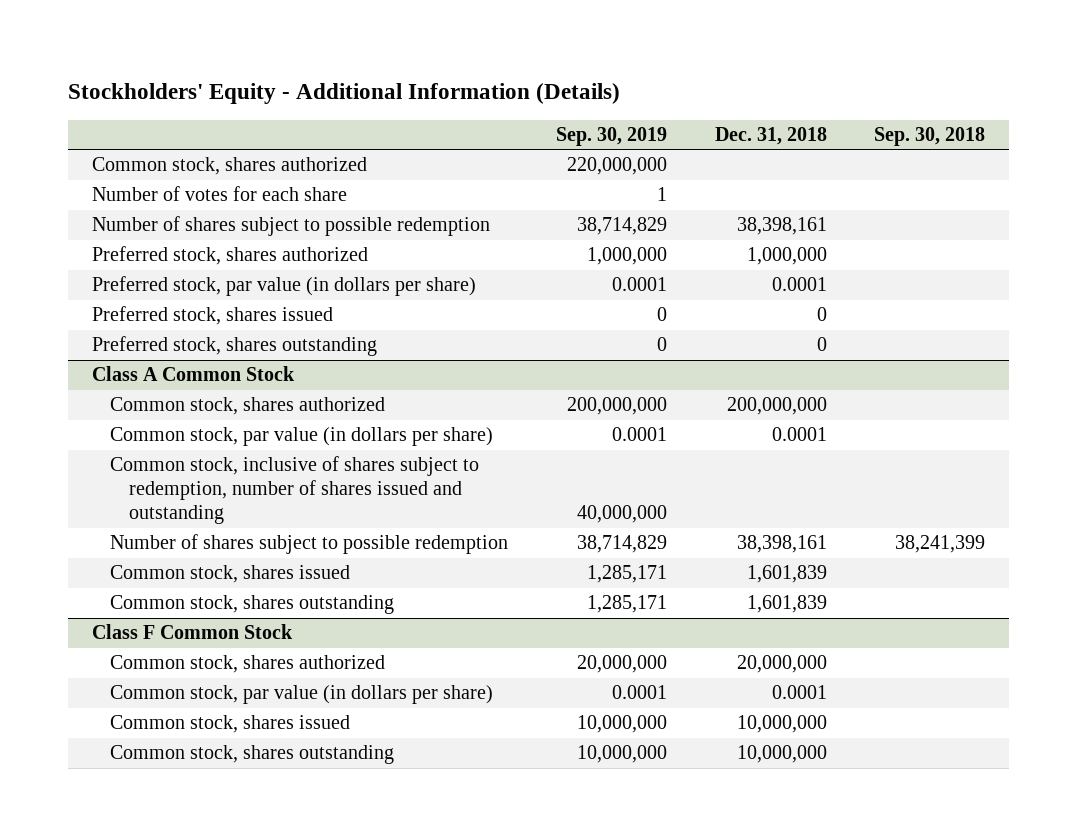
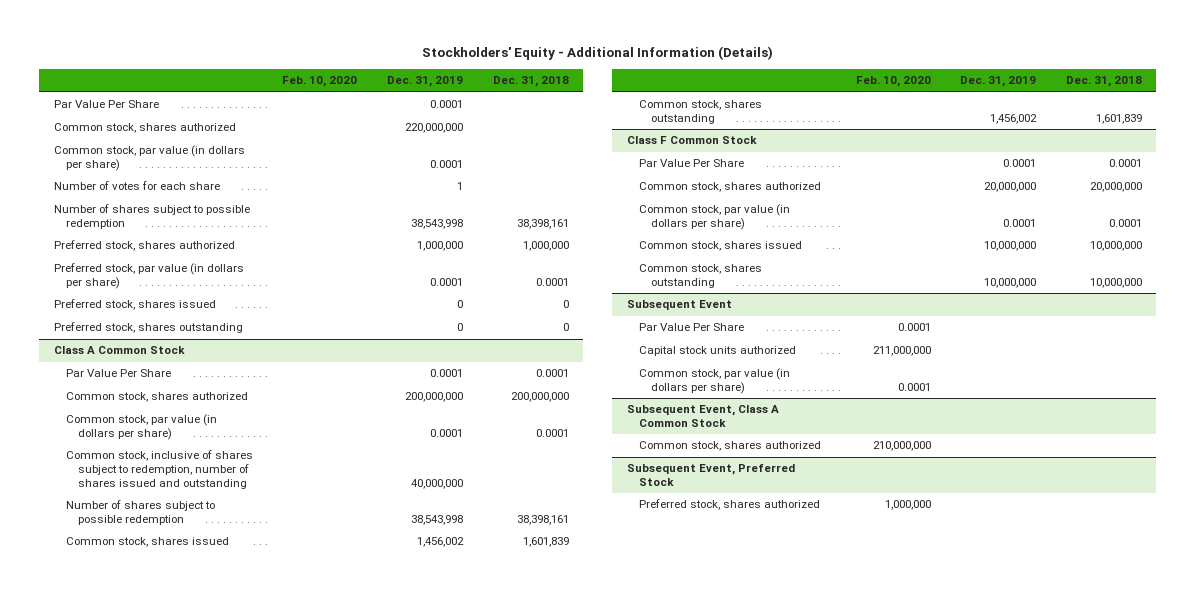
- | Sep. 30, 2019 | Dec. 31, 2018 | Sep. 30, 2018
+ | Feb. 10, 2020 | Dec. 31, 2019 | Dec. 31, 2018
+ Par Value Per Share | | 0.0001 |
+ Common stock, par value (in dollars per share) | | 0.0001 |
@ Class A Common Stock
+ Par Value Per Share | | 0.0001 | 0.0001
@ Class F Common Stock
+ Par Value Per Share | | 0.0001 | 0.0001
+ Subsequent Event
+ Par Value Per Share | 0.0001 | |
+ Capital stock units authorized | 211,000,000 | |
+ Common stock, par value (in dollars per share) | 0.0001 | |
+ Subsequent Event, Class A Common Stock
+ Common stock, shares authorized | 210,000,000 | |
+ Subsequent Event, Preferred Stock
+ Preferred stock, shares authorized | 1,000,000 | |

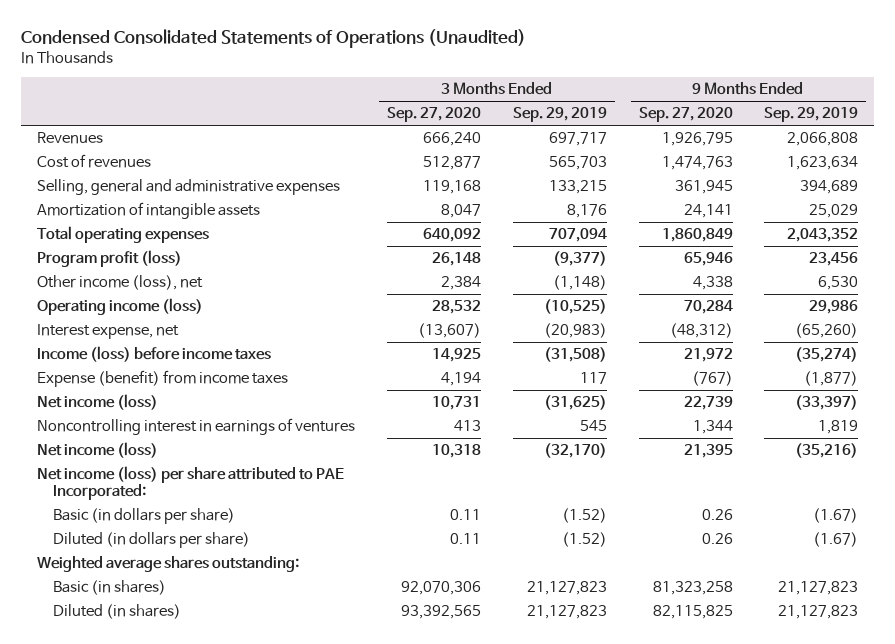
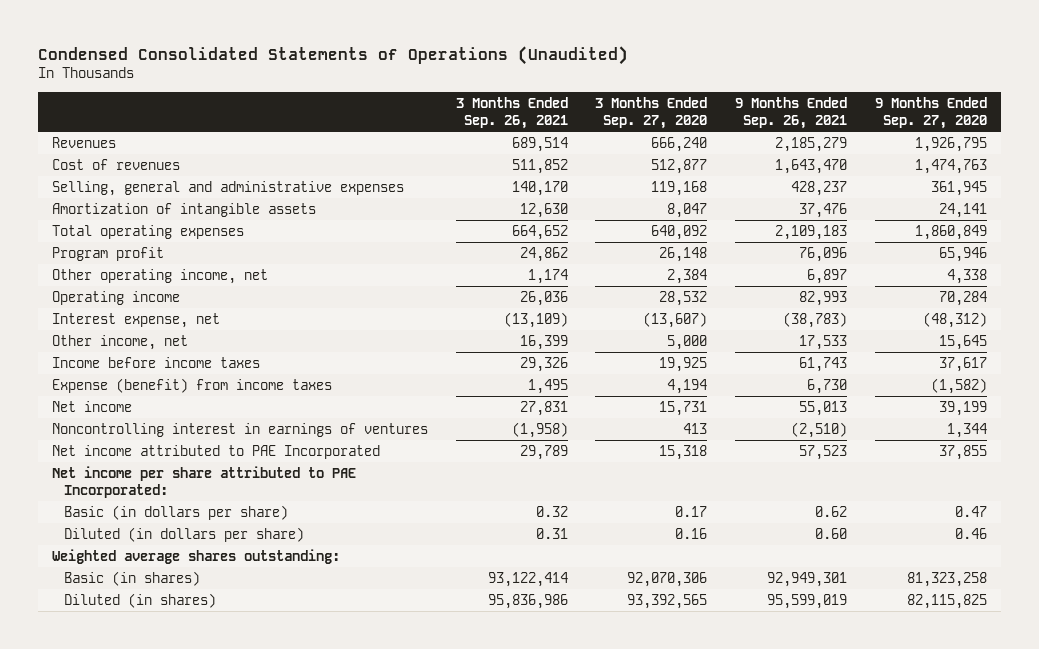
- | 3 Months Ended Sep. 27, 2020 | 3 Months Ended Sep. 29, 2019 | 9 Months Ended Sep. 27, 2020 | 9 Months Ended Sep. 29, 2019
+ | 3 Months Ended Sep. 26, 2021 | 3 Months Ended Sep. 27, 2020 | 9 Months Ended Sep. 26, 2021 | 9 Months Ended Sep. 27, 2020
- Program profit (loss) | 26,148 | (9,377) | 65,946 | 23,456
- Other income (loss), net | 2,384 | (1,148) | 4,338 | 6,530
- Operating income (loss) | 28,532 | (10,525) | 70,284 | 29,986
+ Program profit | 24,862 | 26,148 | 76,096 | 65,946
+ Other operating income, net | 1,174 | 2,384 | 6,897 | 4,338
+ Operating income | 26,036 | 28,532 | 82,993 | 70,284
- Income (loss) before income taxes | 14,925 | (31,508) | 21,972 | (35,274)
- Expense (benefit) from income taxes | 4,194 | 117 | (767) | (1,877)
- Net income (loss) | 10,731 | (31,625) | 22,739 | (33,397)
+ Other income, net | 16,399 | 5,000 | 17,533 | 15,645
+ Income before income taxes | 29,326 | 19,925 | 61,743 | 37,617
+ Expense (benefit) from income taxes | 1,495 | 4,194 | 6,730 | (1,582)
+ Net income | 27,831 | 15,731 | 55,013 | 39,199
- Net income (loss) | 10,318 | (32,170) | 21,395 | (35,216)
- Net income (loss) per share attributed to PAE Incorporated:
- Basic (in dollars per share) | 0.11 | (1.52) | 0.26 | (1.67)
- Diluted (in dollars per share) | 0.11 | (1.52) | 0.26 | (1.67)
+ Net income attributed to PAE Incorporated | 29,789 | 15,318 | 57,523 | 37,855
+ Net income per share attributed to PAE Incorporated:
+ Basic (in dollars per share) | 0.32 | 0.17 | 0.62 | 0.47
+ Diluted (in dollars per share) | 0.31 | 0.16 | 0.60 | 0.46

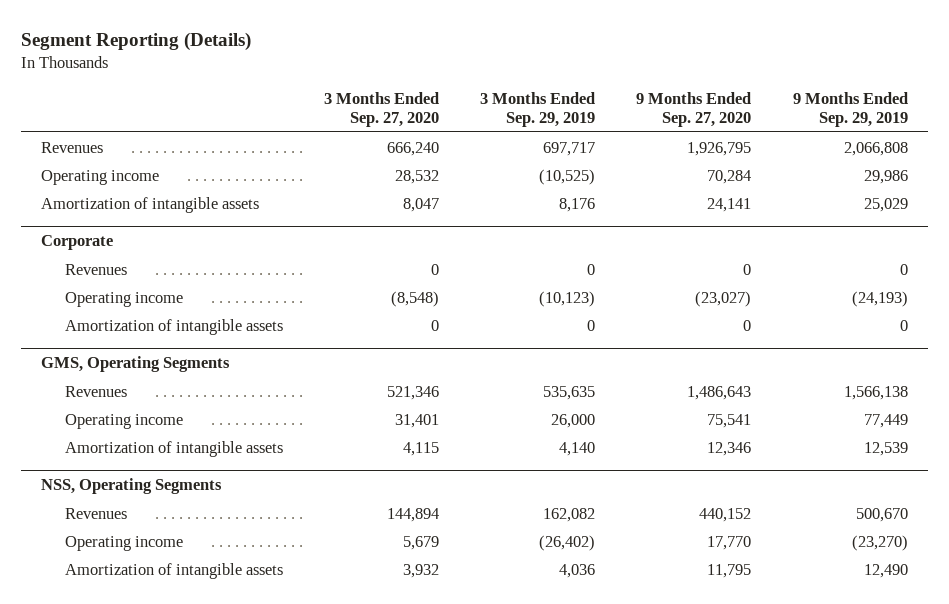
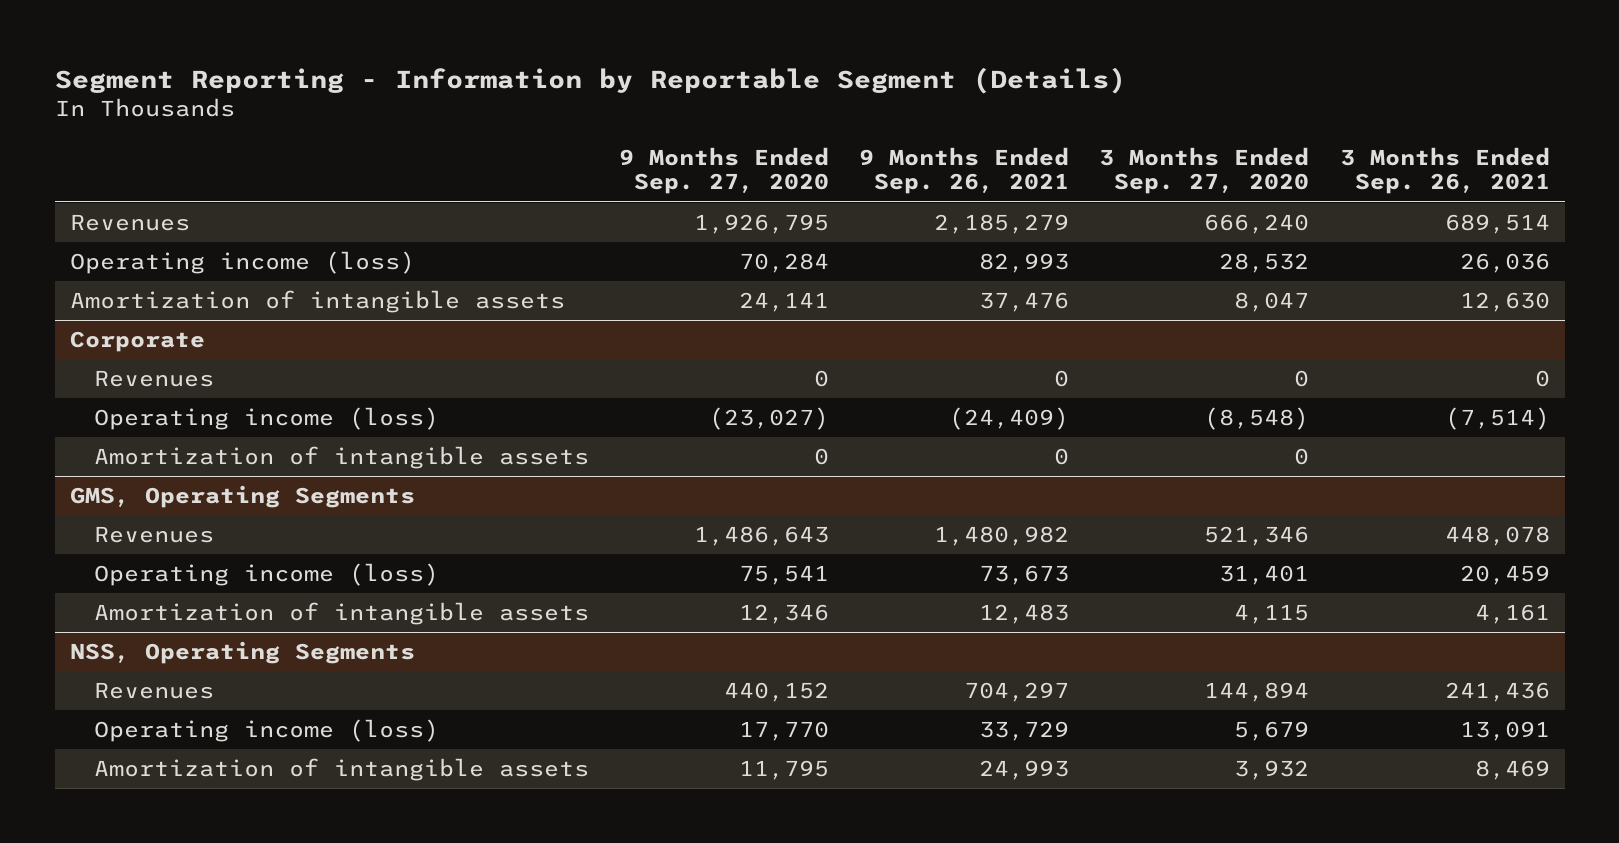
- Segment Reporting (Details)
+ Segment Reporting - Information by Reportable Segment (Details)
- | 3 Months Ended Sep. 27, 2020 | 3 Months Ended Sep. 29, 2019 | 9 Months Ended Sep. 27, 2020 | 9 Months Ended Sep. 29, 2019
+ | 9 Months Ended Sep. 27, 2020 | 9 Months Ended Sep. 26, 2021 | 3 Months Ended Sep. 27, 2020 | 3 Months Ended Sep. 26, 2021
- Operating income | 28,532 | (10,525) | 70,284 | 29,986
+ Operating income (loss) | 70,284 | 82,993 | 28,532 | 26,036
@ Corporate
- Operating income | (8,548) | (10,123) | (23,027) | (24,193)
+ Operating income (loss) | (23,027) | (24,409) | (8,548) | (7,514)
@ GMS, Operating Segments
- Operating income | 31,401 | 26,000 | 75,541 | 77,449
+ Operating income (loss) | 75,541 | 73,673 | 31,401 | 20,459
@ NSS, Operating Segments
- Operating income | 5,679 | (26,402) | 17,770 | (23,270)
+ Operating income (loss) | 17,770 | 33,729 | 5,679 | 13,091

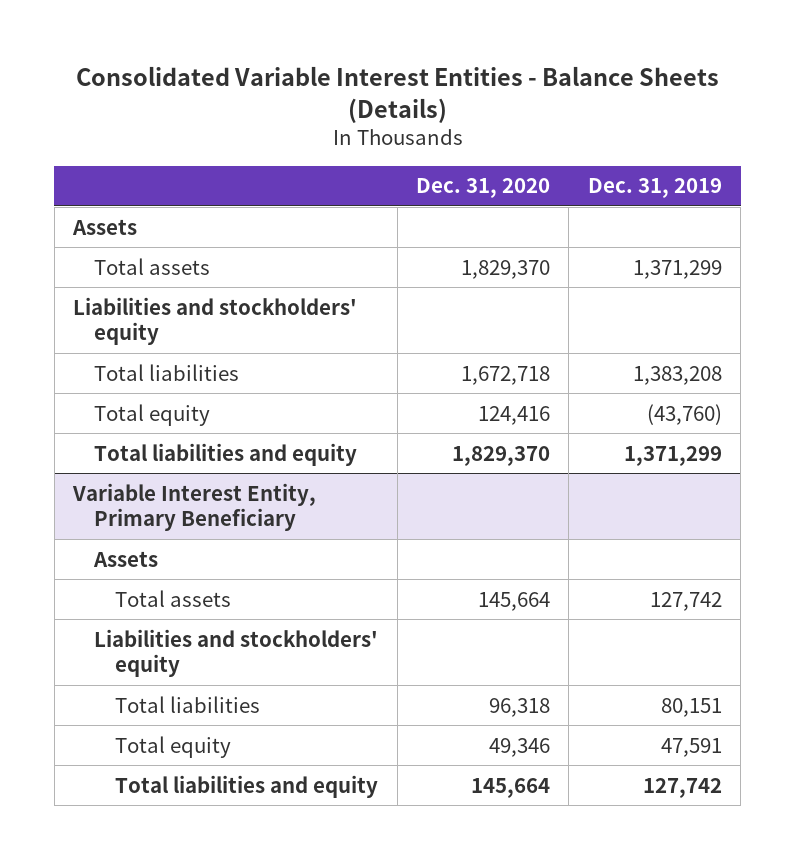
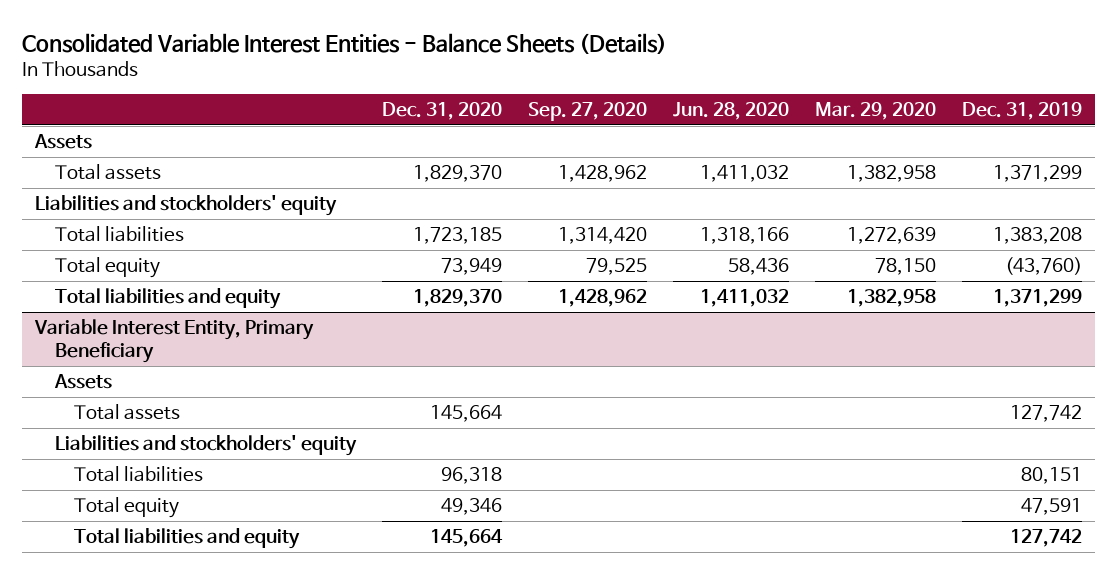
- | Dec. 31, 2020 | Dec. 31, 2019
+ | Dec. 31, 2020 | Sep. 27, 2020 | Jun. 28, 2020 | Mar. 29, 2020 | Dec. 31, 2019
- Total liabilities | 1,672,718 | 1,383,208
- Total equity | 124,416 | (43,760)
+ Total liabilities | 1,723,185 | 1,314,420 | 1,318,166 | 1,272,639 | 1,383,208
+ Total equity | 73,949 | 79,525 | 58,436 | 78,150 | (43,760)

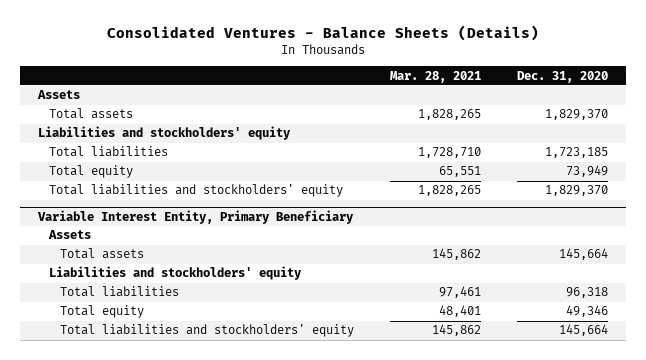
- Consolidated Variable Interest Entities - Balance Sheets (Details)
+ Consolidated Ventures - Balance Sheets (Details)
- | Dec. 31, 2020 | Sep. 27, 2020 | Jun. 28, 2020 | Mar. 29, 2020 | Dec. 31, 2019
+ | Mar. 28, 2021 | Dec. 31, 2020
- Total liabilities and equity | 1,829,370 | 1,428,962 | 1,411,032 | 1,382,958 | 1,371,299
+ Total liabilities and stockholders' equity | 1,828,265 | 1,829,370
@ Variable Interest Entity, Primary Beneficiary
- Total liabilities and equity | 145,664 | | | | 127,742
+ Total liabilities and stockholders' equity | 145,862 | 145,664

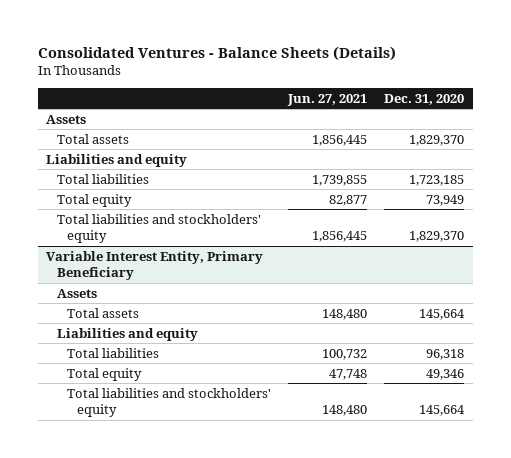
- | Mar. 28, 2021 | Dec. 31, 2020
+ | Jun. 27, 2021 | Dec. 31, 2020
- Liabilities and stockholders' equity
+ Liabilities and equity
@ Variable Interest Entity, Primary Beneficiary
- Liabilities and stockholders' equity
+ Liabilities and equity

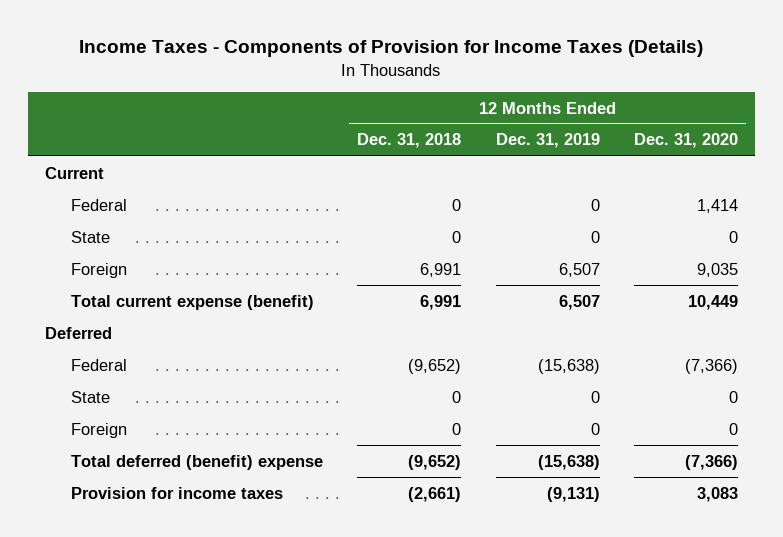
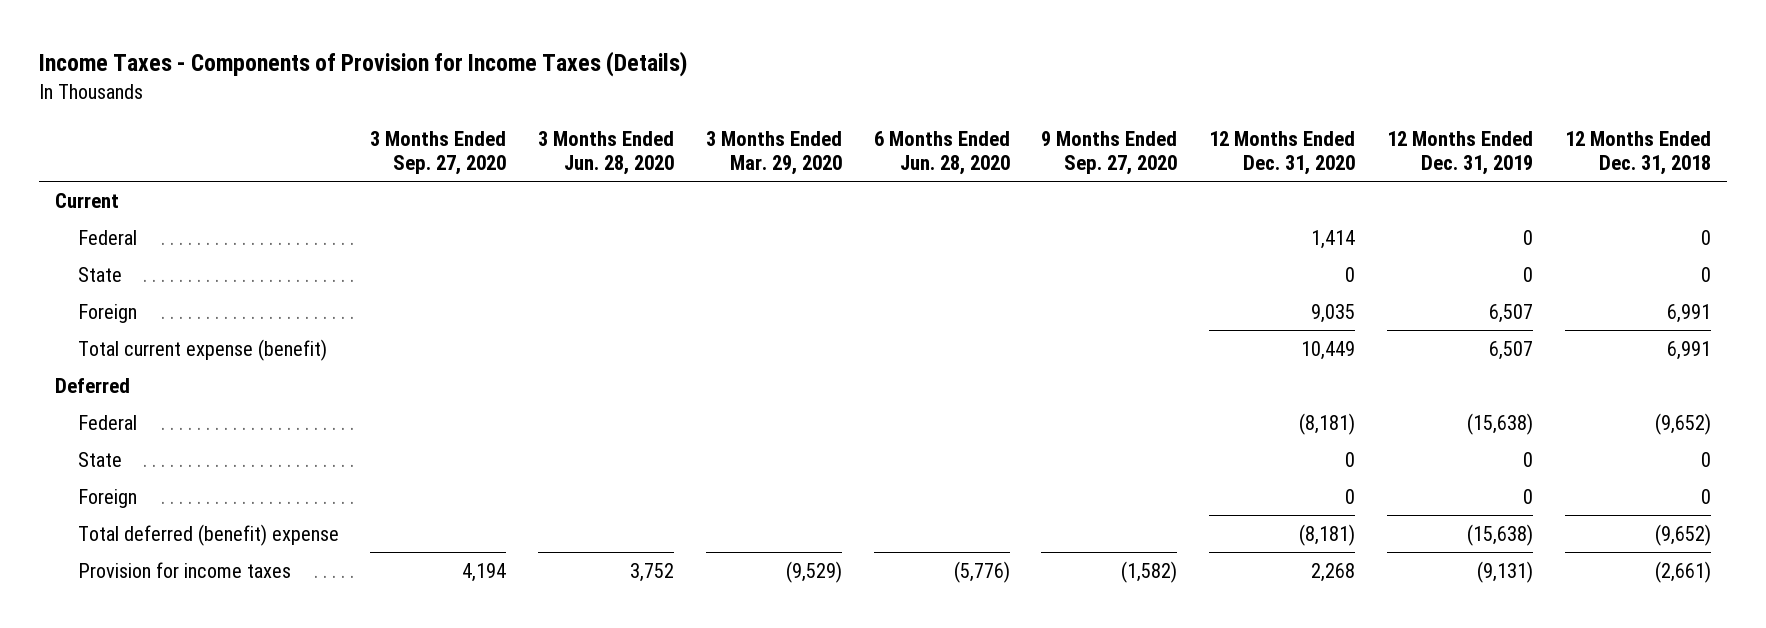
- | 12 Months Ended Dec. 31, 2018 | 12 Months Ended Dec. 31, 2019 | 12 Months Ended Dec. 31, 2020
+ | 3 Months Ended Sep. 27, 2020 | 3 Months Ended Jun. 28, 2020 | 3 Months Ended Mar. 29, 2020 | 6 Months Ended Jun. 28, 2020 | 9 Months Ended Sep. 27, 2020 | 12 Months Ended Dec. 31, 2020 | 12 Months Ended Dec. 31, 2019 | 12 Months Ended Dec. 31, 2018
- Federal | (9,652) | (15,638) | (7,366)
+ Federal | | | | | | (8,181) | (15,638) | (9,652)
- Total deferred (benefit) expense | (9,652) | (15,638) | (7,366)
- Provision for income taxes | (2,661) | (9,131) | 3,083
+ Total deferred (benefit) expense | | | | | | (8,181) | (15,638) | (9,652)
+ Provision for income taxes | 4,194 | 3,752 | (9,529) | (5,776) | (1,582) | 2,268 | (9,131) | (2,661)

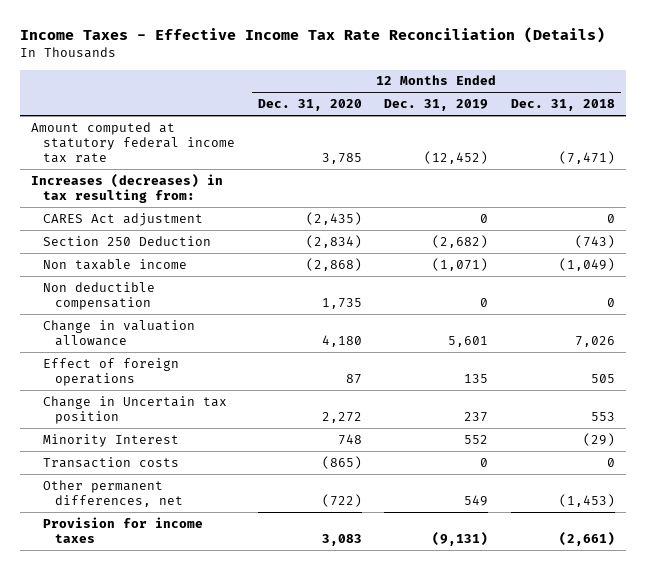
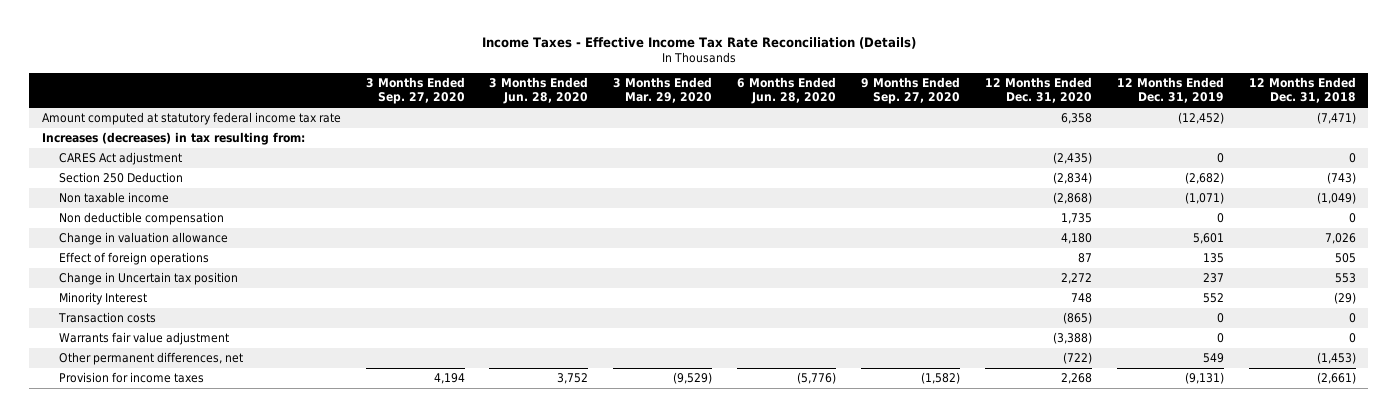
- | 12 Months Ended Dec. 31, 2020 | 12 Months Ended Dec. 31, 2019 | 12 Months Ended Dec. 31, 2018
+ | 3 Months Ended Sep. 27, 2020 | 3 Months Ended Jun. 28, 2020 | 3 Months Ended Mar. 29, 2020 | 6 Months Ended Jun. 28, 2020 | 9 Months Ended Sep. 27, 2020 | 12 Months Ended Dec. 31, 2020 | 12 Months Ended Dec. 31, 2019 | 12 Months Ended Dec. 31, 2018
- Amount computed at statutory federal income tax rate | 3,785 | (12,452) | (7,471)
+ Amount computed at statutory federal income tax rate | | | | | | 6,358 | (12,452) | (7,471)
+ Warrants fair value adjustment | | | | | | (3,388) | 0 | 0
- Provision for income taxes | 3,083 | (9,131) | (2,661)
+ Provision for income taxes | 4,194 | 3,752 | (9,529) | (5,776) | (1,582) | 2,268 | (9,131) | (2,661)

